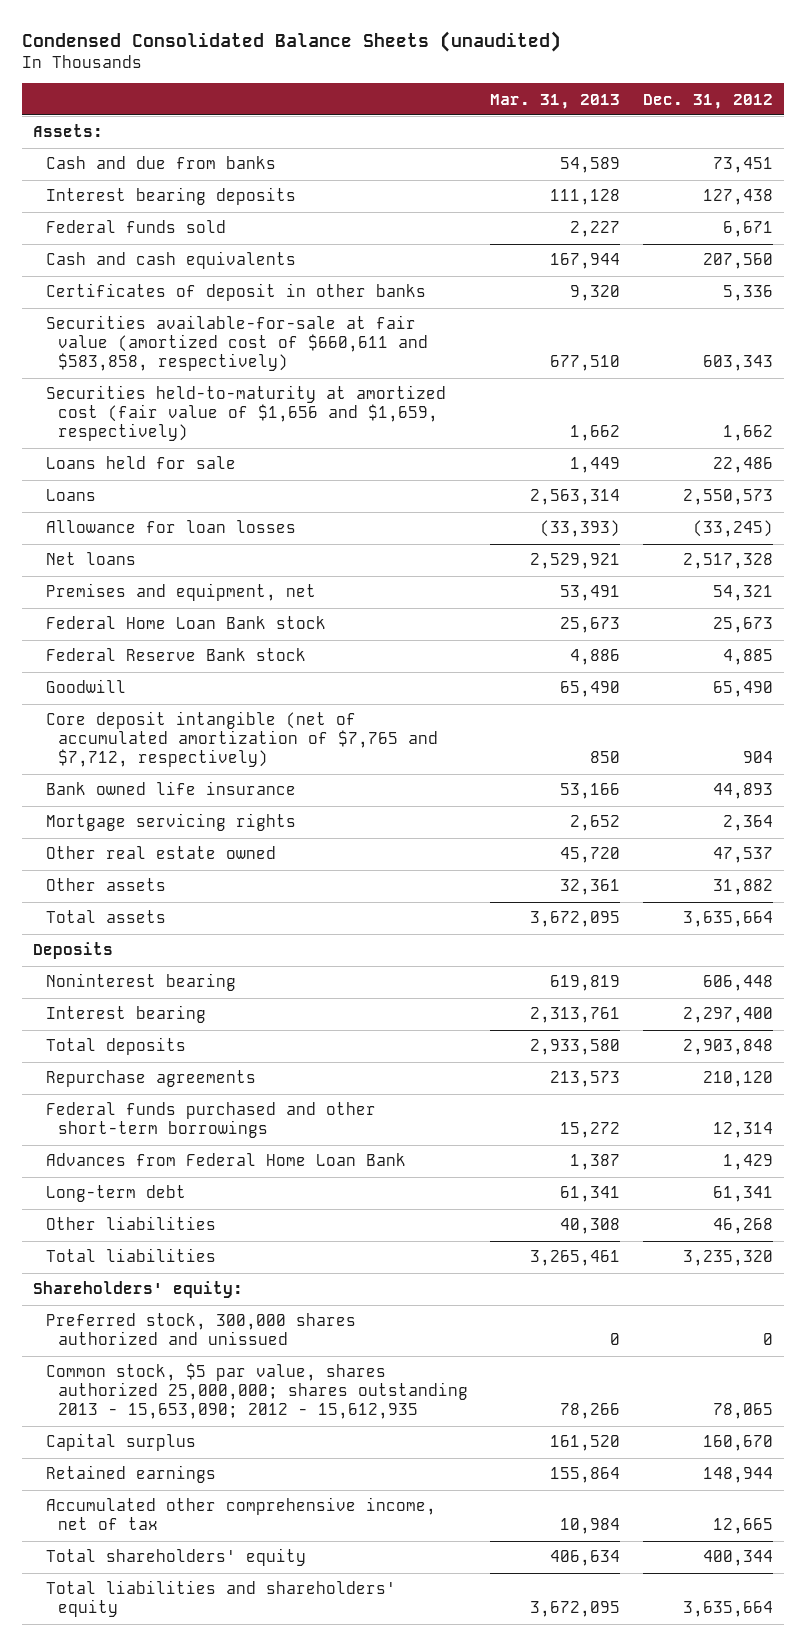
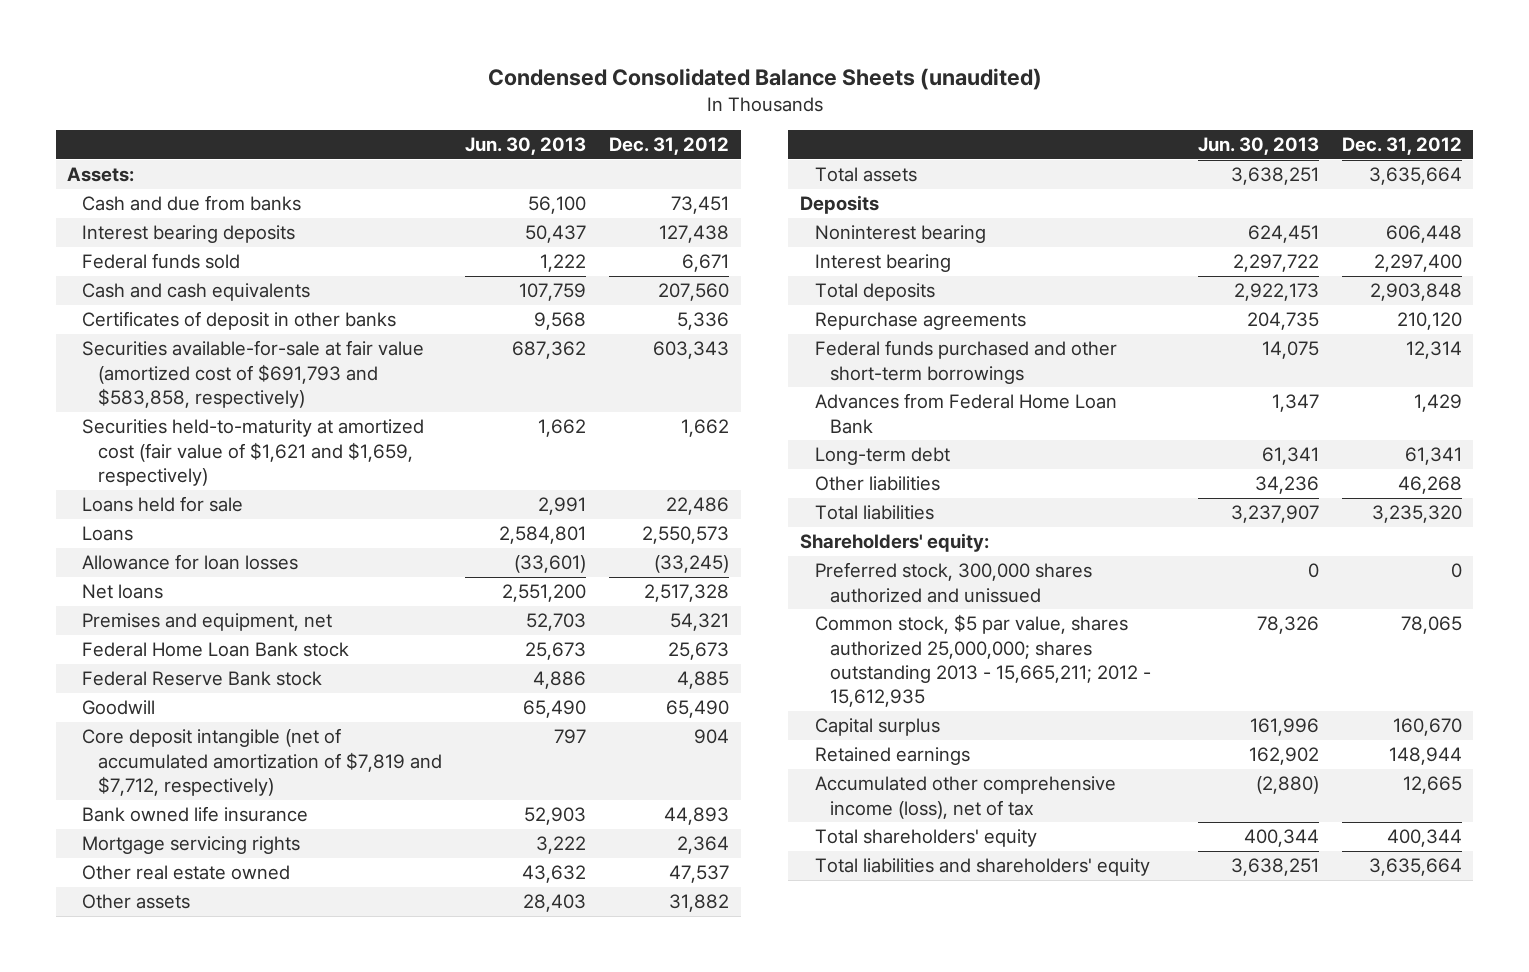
- | Mar. 31, 2013 | Dec. 31, 2012
+ | Jun. 30, 2013 | Dec. 31, 2012
- Securities available-for-sale at fair value (amortized cost of $660,611 and $583,858, respectively) | 677,510 | 603,343
- Securities held-to-maturity at amortized cost (fair value of $1,656 and $1,659, respectively) | 1,662 | 1,662
+ Securities available-for-sale at fair value (amortized cost of $691,793 and $583,858, respectively) | 687,362 | 603,343
+ Securities held-to-maturity at amortized cost (fair value of $1,621 and $1,659, respectively) | 1,662 | 1,662
- Core deposit intangible (net of accumulated amortization of $7,765 and $7,712, respectively) | 850 | 904
+ Core deposit intangible (net of accumulated amortization of $7,819 and $7,712, respectively) | 797 | 904
- Common stock, $5 par value, shares authorized 25,000,000; shares outstanding 2013 - 15,653,090; 2012 - 15,612,935 | 78,266 | 78,065
+ Common stock, $5 par value, shares authorized 25,000,000; shares outstanding 2013 - 15,665,211; 2012 - 15,612,935 | 78,326 | 78,065
- Accumulated other comprehensive income, net of tax | 10,984 | 12,665
+ Accumulated other comprehensive income (loss), net of tax | (2,880) | 12,665

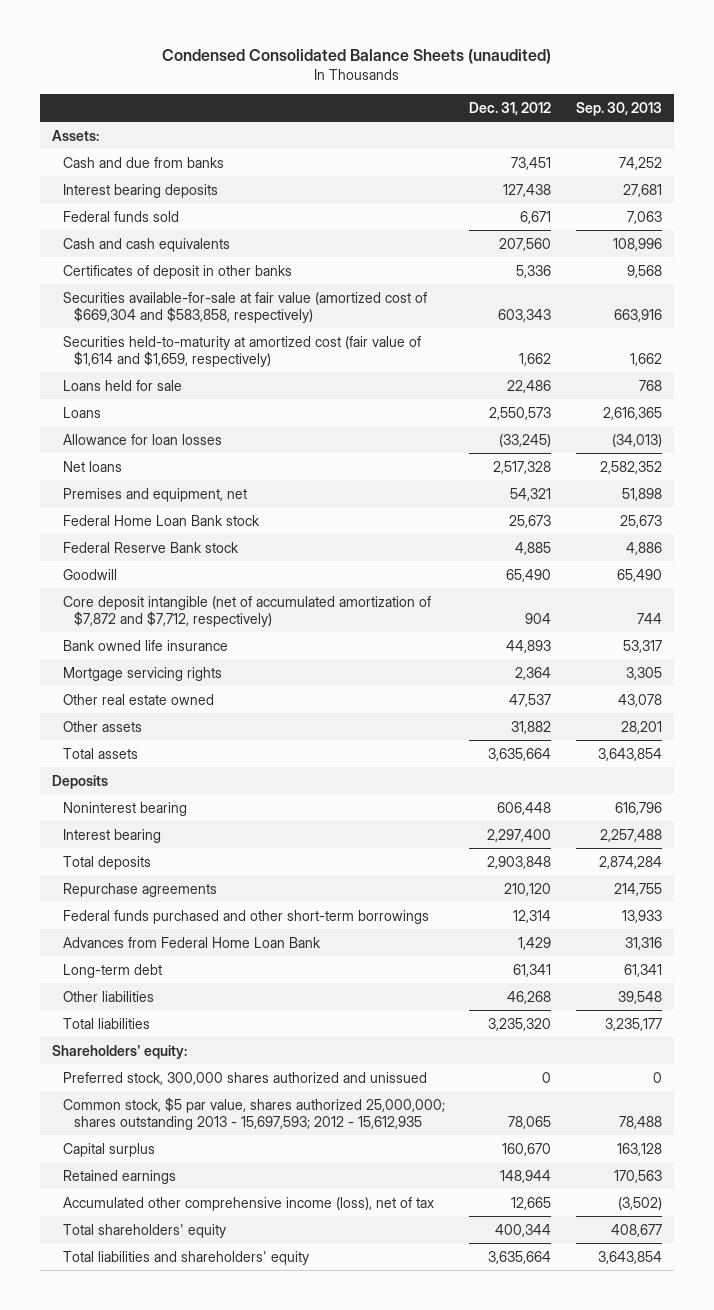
- | Jun. 30, 2013 | Dec. 31, 2012
+ | Dec. 31, 2012 | Sep. 30, 2013
- Securities available-for-sale at fair value (amortized cost of $691,793 and $583,858, respectively) | 687,362 | 603,343
- Securities held-to-maturity at amortized cost (fair value of $1,621 and $1,659, respectively) | 1,662 | 1,662
+ Securities available-for-sale at fair value (amortized cost of $669,304 and $583,858, respectively) | 603,343 | 663,916
+ Securities held-to-maturity at amortized cost (fair value of $1,614 and $1,659, respectively) | 1,662 | 1,662
- Core deposit intangible (net of accumulated amortization of $7,819 and $7,712, respectively) | 797 | 904
+ Core deposit intangible (net of accumulated amortization of $7,872 and $7,712, respectively) | 904 | 744
- Common stock, $5 par value, shares authorized 25,000,000; shares outstanding 2013 - 15,665,211; 2012 - 15,612,935 | 78,326 | 78,065
+ Common stock, $5 par value, shares authorized 25,000,000; shares outstanding 2013 - 15,697,593; 2012 - 15,612,935 | 78,065 | 78,488

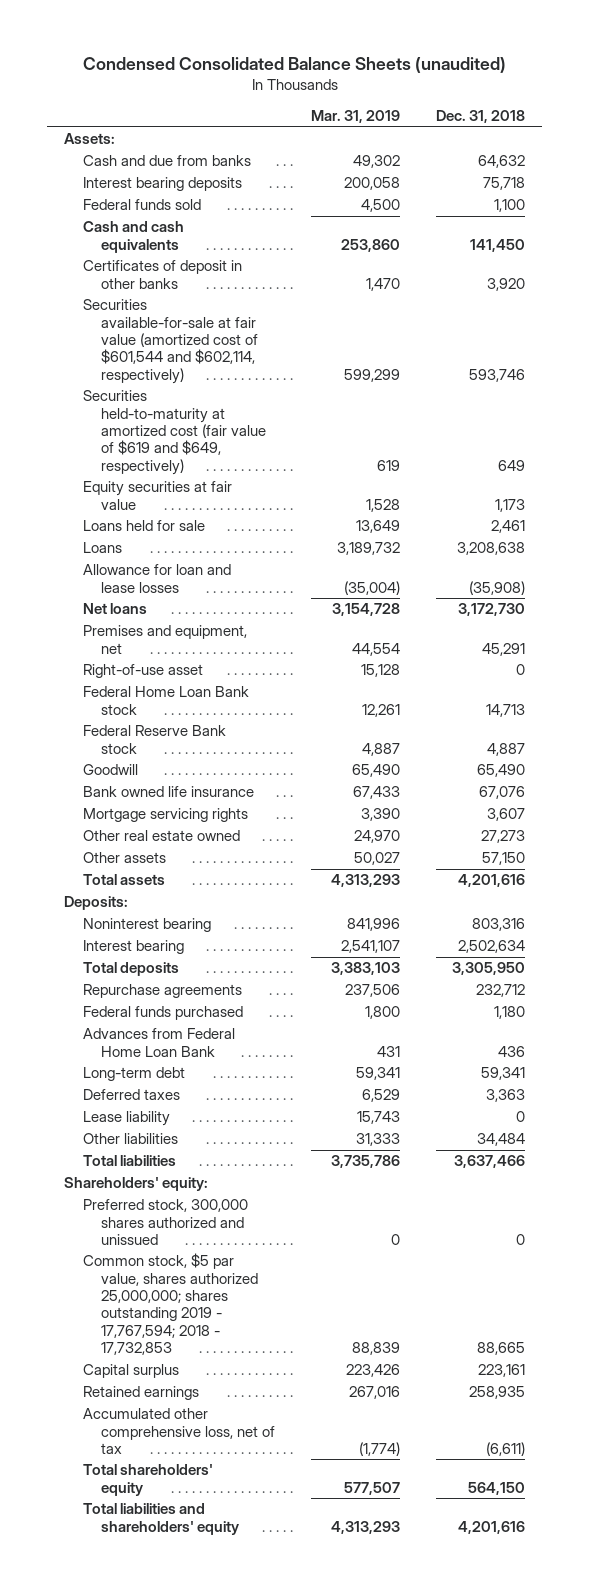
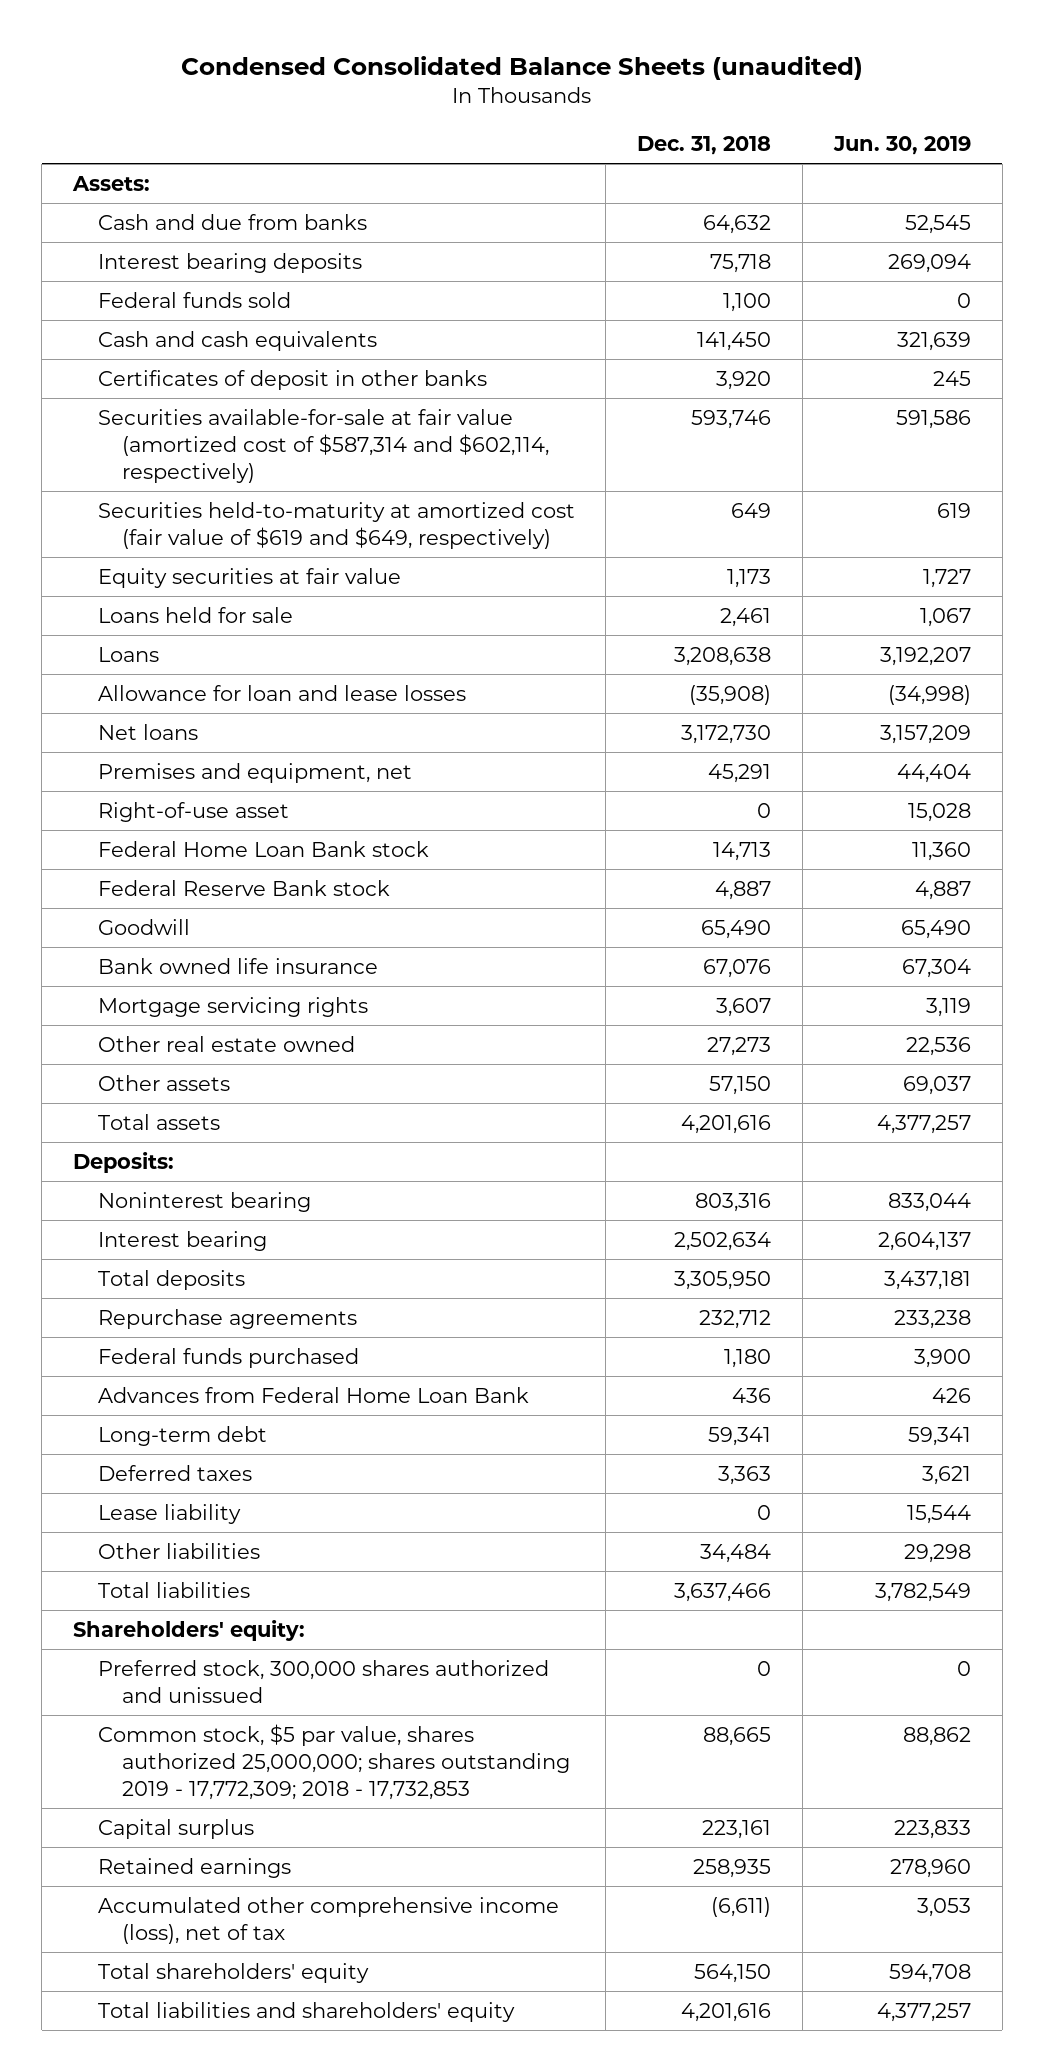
- | Mar. 31, 2019 | Dec. 31, 2018
+ | Dec. 31, 2018 | Jun. 30, 2019
- Securities available-for-sale at fair value (amortized cost of $601,544 and $602,114, respectively) | 599,299 | 593,746
+ Securities available-for-sale at fair value (amortized cost of $587,314 and $602,114, respectively) | 593,746 | 591,586
- Common stock, $5 par value, shares authorized 25,000,000; shares outstanding 2019 - 17,767,594; 2018 - 17,732,853 | 88,839 | 88,665
+ Common stock, $5 par value, shares authorized 25,000,000; shares outstanding 2019 - 17,772,309; 2018 - 17,732,853 | 88,665 | 88,862
- Accumulated other comprehensive loss, net of tax | (1,774) | (6,611)
+ Accumulated other comprehensive income (loss), net of tax | (6,611) | 3,053

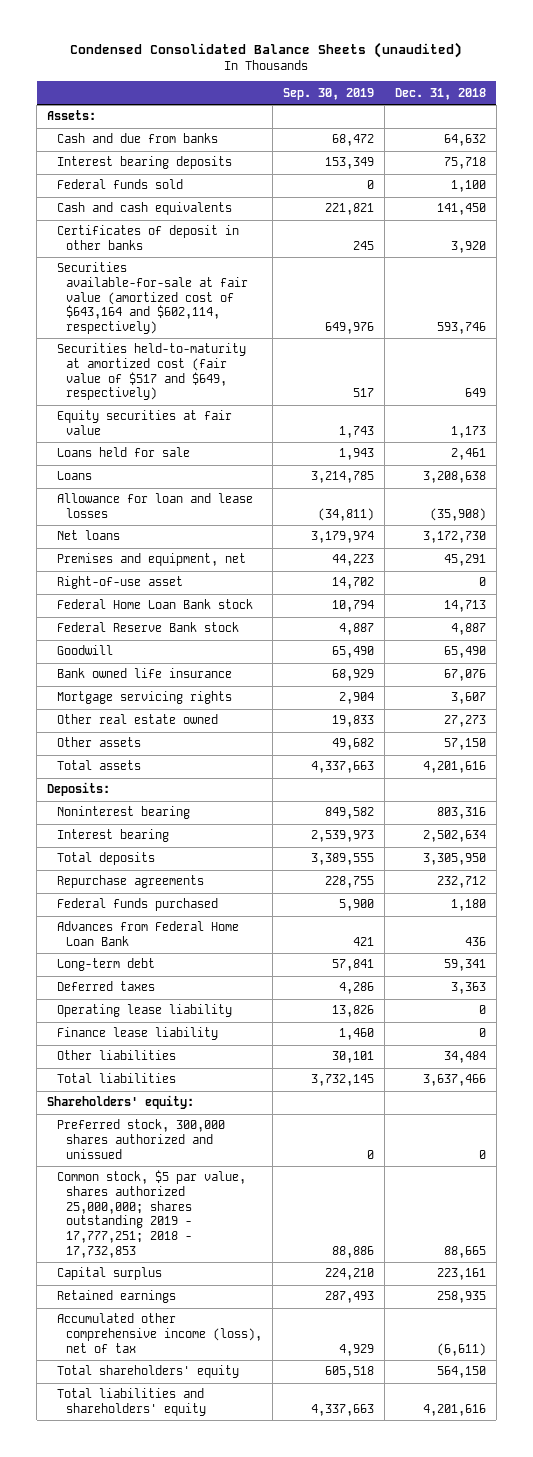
- | Dec. 31, 2018 | Jun. 30, 2019
+ | Sep. 30, 2019 | Dec. 31, 2018
- Securities available-for-sale at fair value (amortized cost of $587,314 and $602,114, respectively) | 593,746 | 591,586
- Securities held-to-maturity at amortized cost (fair value of $619 and $649, respectively) | 649 | 619
+ Securities available-for-sale at fair value (amortized cost of $643,164 and $602,114, respectively) | 649,976 | 593,746
+ Securities held-to-maturity at amortized cost (fair value of $517 and $649, respectively) | 517 | 649
- Lease liability | 0 | 15,544
+ Operating lease liability | 13,826 | 0
+ Finance lease liability | 1,460 | 0
- Common stock, $5 par value, shares authorized 25,000,000; shares outstanding 2019 - 17,772,309; 2018 - 17,732,853 | 88,665 | 88,862
+ Common stock, $5 par value, shares authorized 25,000,000; shares outstanding 2019 - 17,777,251; 2018 - 17,732,853 | 88,886 | 88,665

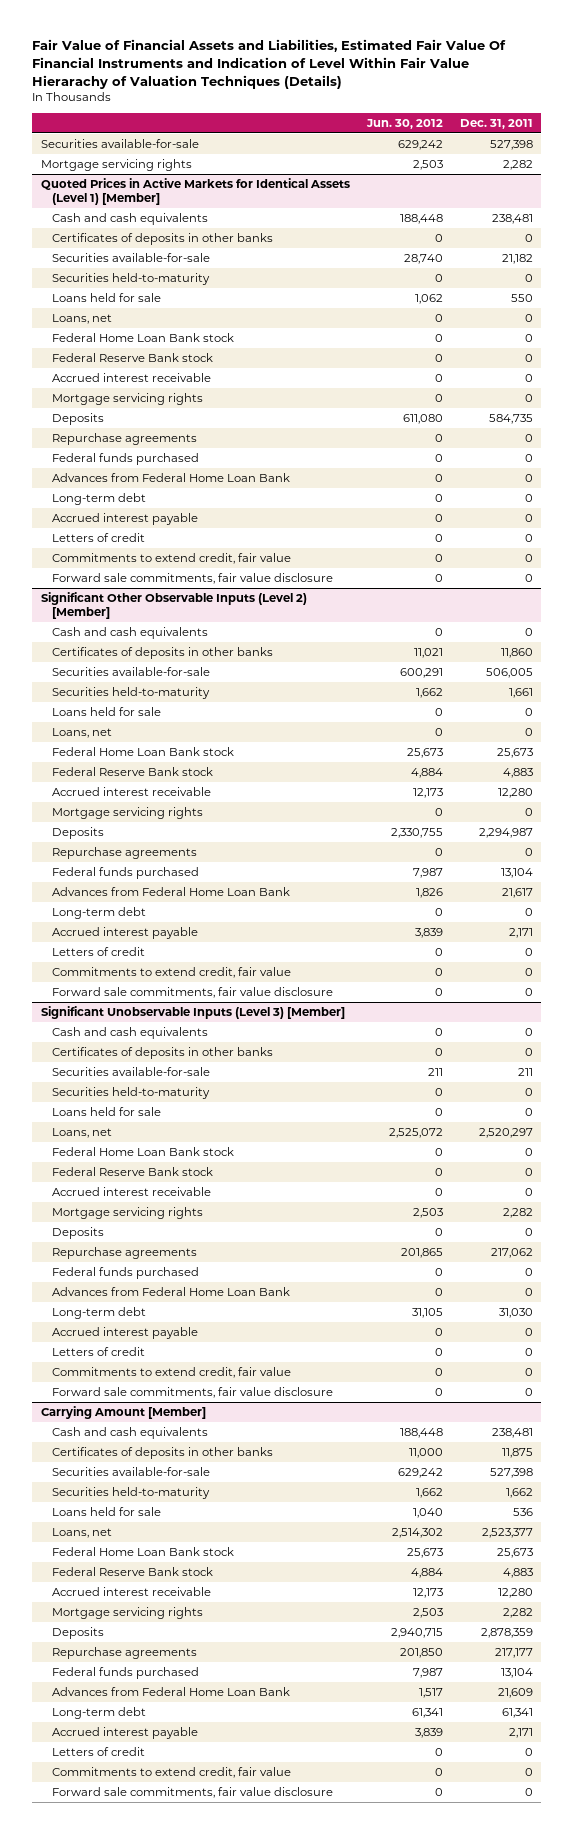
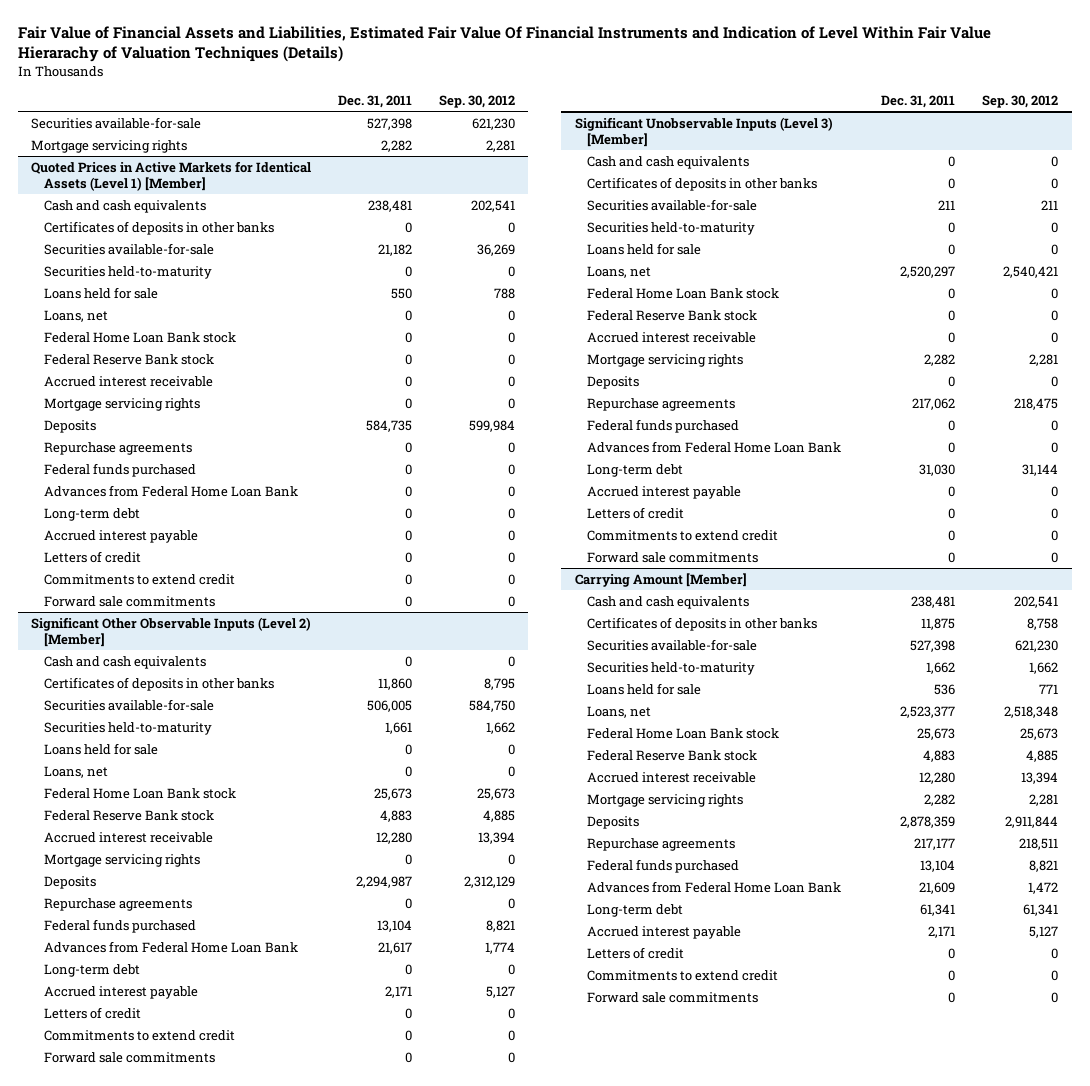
- | Jun. 30, 2012 | Dec. 31, 2011
+ | Dec. 31, 2011 | Sep. 30, 2012
@ Quoted Prices in Active Markets for Identical Assets (Level 1) [Member]
- Commitments to extend credit, fair value | 0 | 0
- Forward sale commitments, fair value disclosure | 0 | 0
+ Commitments to extend credit | 0 | 0
+ Forward sale commitments | 0 | 0
@ Significant Other Observable Inputs (Level 2) [Member]
- Commitments to extend credit, fair value | 0 | 0
- Forward sale commitments, fair value disclosure | 0 | 0
+ Commitments to extend credit | 0 | 0
+ Forward sale commitments | 0 | 0
@ Significant Unobservable Inputs (Level 3) [Member]
- Commitments to extend credit, fair value | 0 | 0
- Forward sale commitments, fair value disclosure | 0 | 0
+ Commitments to extend credit | 0 | 0
+ Forward sale commitments | 0 | 0
@ Carrying Amount [Member]
- Commitments to extend credit, fair value | 0 | 0
- Forward sale commitments, fair value disclosure | 0 | 0
+ Commitments to extend credit | 0 | 0
+ Forward sale commitments | 0 | 0

